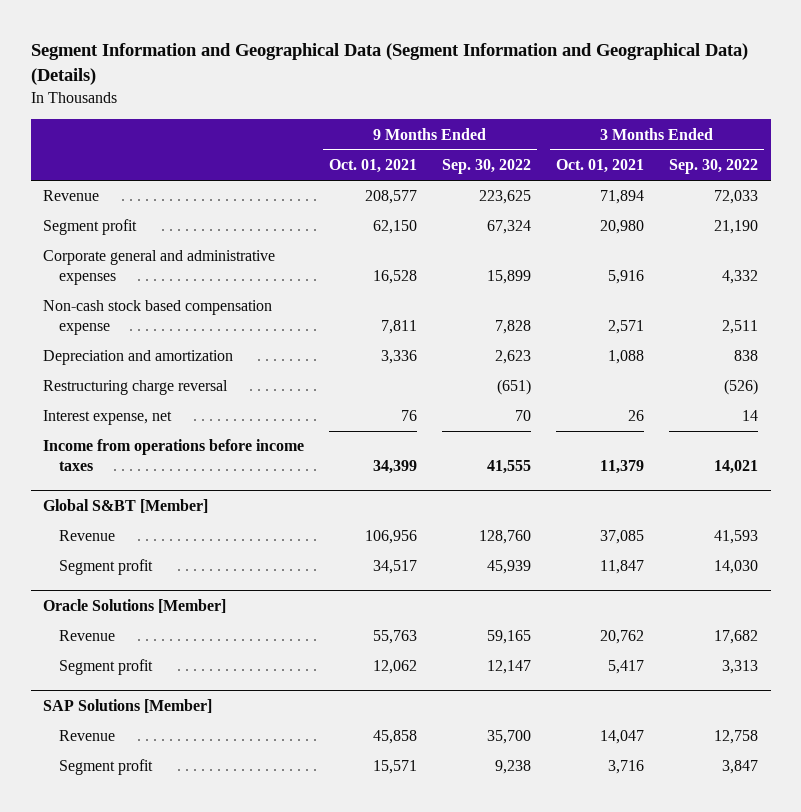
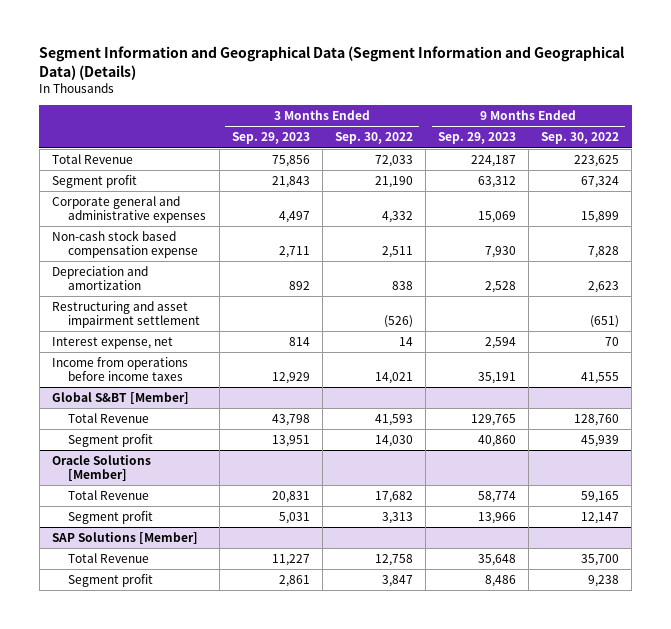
- | 9 Months Ended Oct. 01, 2021 | 9 Months Ended Sep. 30, 2022 | 3 Months Ended Oct. 01, 2021 | 3 Months Ended Sep. 30, 2022
+ | 3 Months Ended Sep. 29, 2023 | 3 Months Ended Sep. 30, 2022 | 9 Months Ended Sep. 29, 2023 | 9 Months Ended Sep. 30, 2022
- Revenue | 208,577 | 223,625 | 71,894 | 72,033
+ Total Revenue | 75,856 | 72,033 | 224,187 | 223,625
- Restructuring charge reversal | | (651) | | (526)
+ Restructuring and asset impairment settlement | | (526) | | (651)
@ Global S&BT [Member]
- Revenue | 106,956 | 128,760 | 37,085 | 41,593
+ Total Revenue | 43,798 | 41,593 | 129,765 | 128,760
@ Oracle Solutions [Member]
- Revenue | 55,763 | 59,165 | 20,762 | 17,682
+ Total Revenue | 20,831 | 17,682 | 58,774 | 59,165
@ SAP Solutions [Member]
- Revenue | 45,858 | 35,700 | 14,047 | 12,758
+ Total Revenue | 11,227 | 12,758 | 35,648 | 35,700

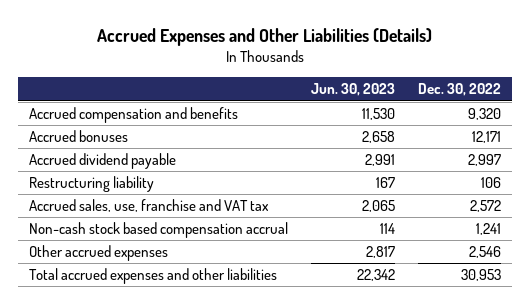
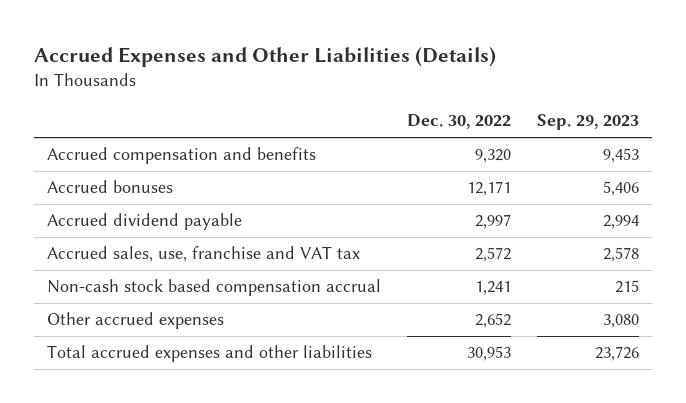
- | Jun. 30, 2023 | Dec. 30, 2022
+ | Dec. 30, 2022 | Sep. 29, 2023
- Restructuring liability | 167 | 106
- Other accrued expenses | 2,817 | 2,546
+ Other accrued expenses | 2,652 | 3,080

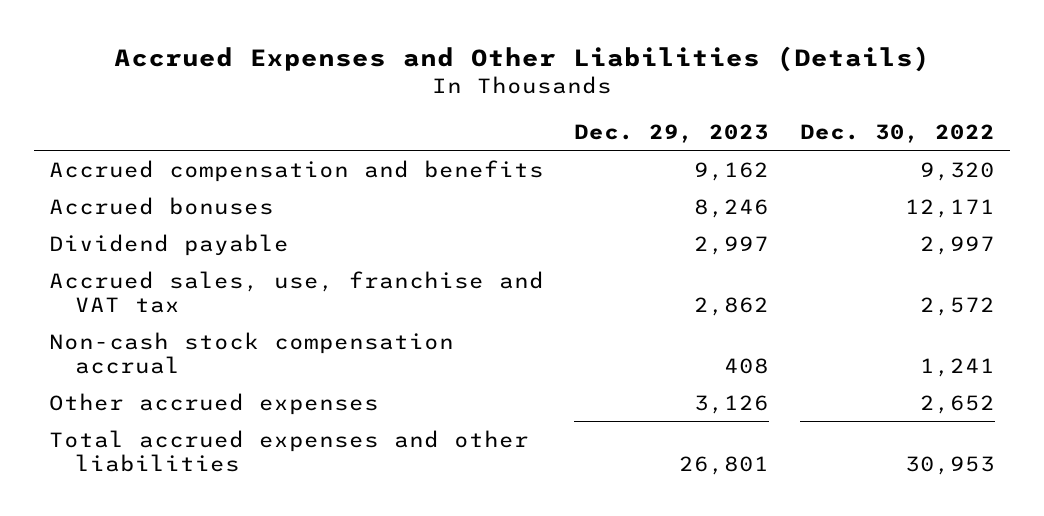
- | Dec. 30, 2022 | Sep. 29, 2023
+ | Dec. 29, 2023 | Dec. 30, 2022
- Accrued dividend payable | 2,997 | 2,994
+ Dividend payable | 2,997 | 2,997
- Non-cash stock based compensation accrual | 1,241 | 215
+ Non-cash stock compensation accrual | 408 | 1,241

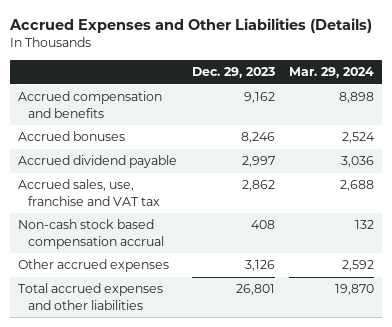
- | Dec. 29, 2023 | Dec. 30, 2022
+ | Dec. 29, 2023 | Mar. 29, 2024
- Dividend payable | 2,997 | 2,997
+ Accrued dividend payable | 2,997 | 3,036
- Non-cash stock compensation accrual | 408 | 1,241
+ Non-cash stock based compensation accrual | 408 | 132

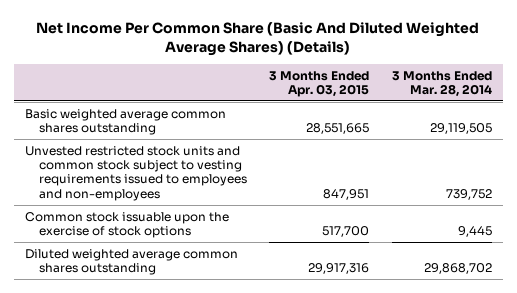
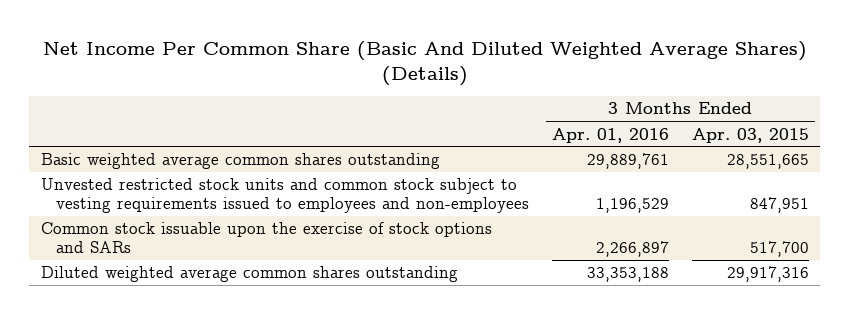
- | 3 Months Ended Apr. 03, 2015 | 3 Months Ended Mar. 28, 2014
+ | 3 Months Ended Apr. 01, 2016 | 3 Months Ended Apr. 03, 2015
- Common stock issuable upon the exercise of stock options | 517,700 | 9,445
+ Common stock issuable upon the exercise of stock options and SARs | 2,266,897 | 517,700

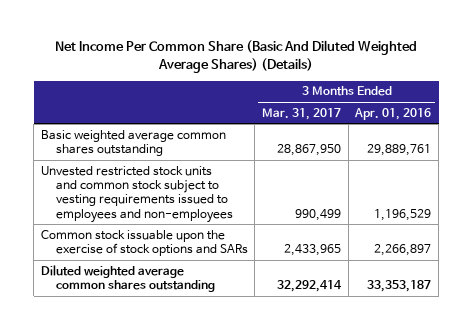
- | 3 Months Ended Apr. 01, 2016 | 3 Months Ended Apr. 03, 2015
+ | 3 Months Ended Mar. 31, 2017 | 3 Months Ended Apr. 01, 2016
- Diluted weighted average common shares outstanding | 33,353,188 | 29,917,316
+ Diluted weighted average common shares outstanding | 32,292,414 | 33,353,187

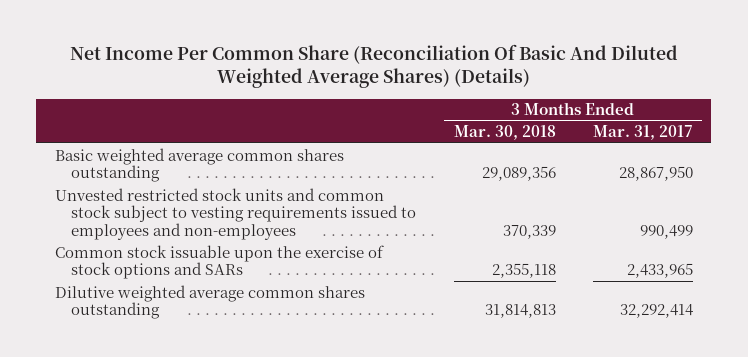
- Net Income Per Common Share (Basic And Diluted Weighted Average Shares) (Details)
+ Net Income Per Common Share (Reconciliation Of Basic And Diluted Weighted Average Shares) (Details)
- | 3 Months Ended Mar. 31, 2017 | 3 Months Ended Apr. 01, 2016
+ | 3 Months Ended Mar. 30, 2018 | 3 Months Ended Mar. 31, 2017
- Diluted weighted average common shares outstanding | 32,292,414 | 33,353,187
+ Dilutive weighted average common shares outstanding | 31,814,813 | 32,292,414

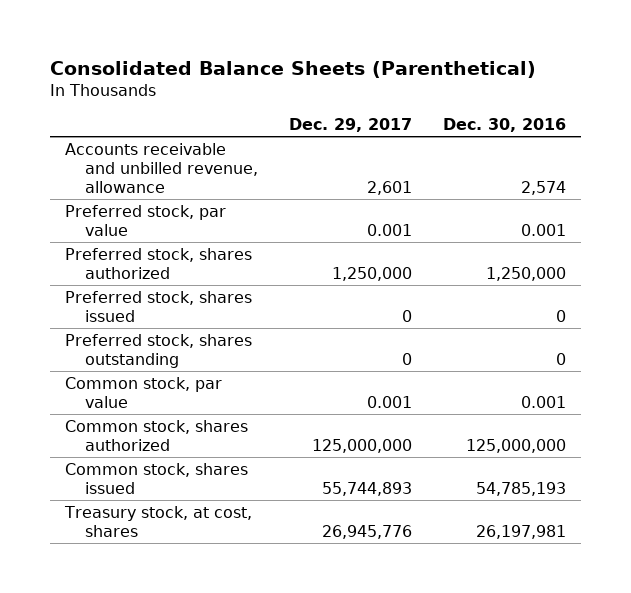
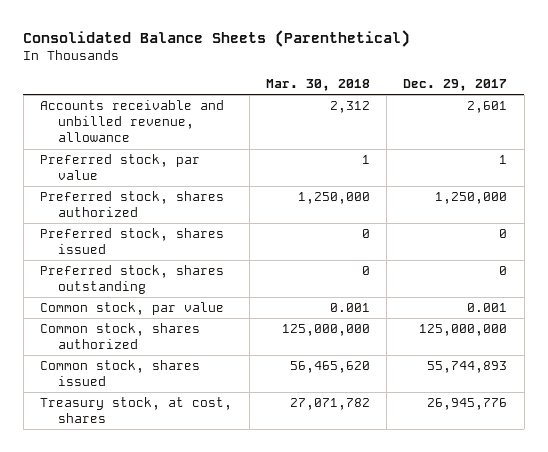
- | Dec. 29, 2017 | Dec. 30, 2016
+ | Mar. 30, 2018 | Dec. 29, 2017
- Preferred stock, par value | 0.001 | 0.001
+ Preferred stock, par value | 1 | 1

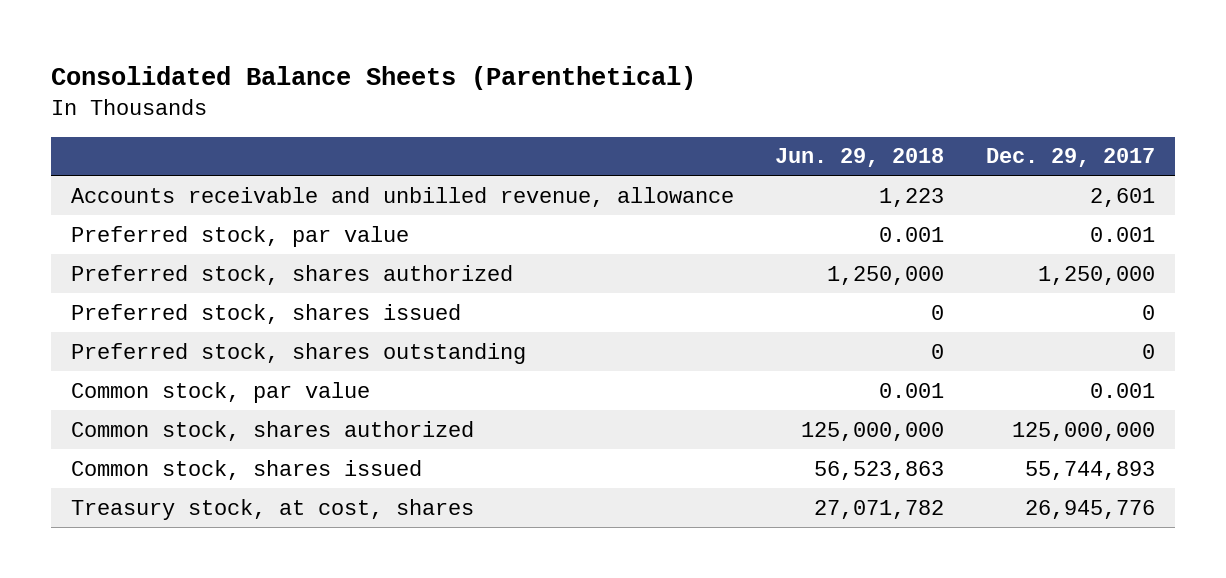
- | Mar. 30, 2018 | Dec. 29, 2017
+ | Jun. 29, 2018 | Dec. 29, 2017
- Preferred stock, par value | 1 | 1
+ Preferred stock, par value | 0.001 | 0.001

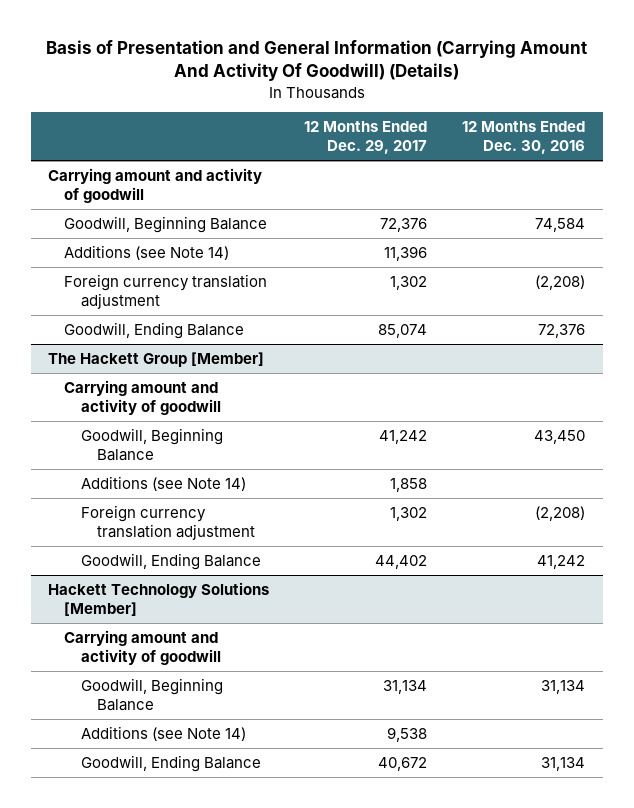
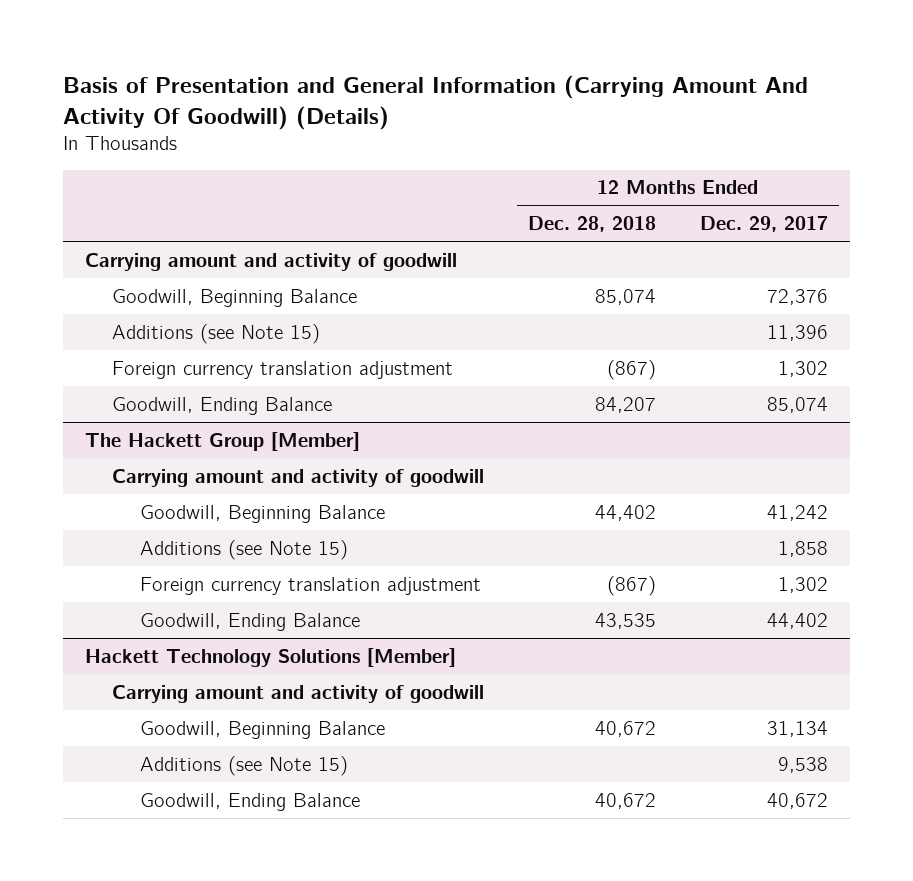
- | 12 Months Ended Dec. 29, 2017 | 12 Months Ended Dec. 30, 2016
+ | 12 Months Ended Dec. 28, 2018 | 12 Months Ended Dec. 29, 2017
- Additions (see Note 14) | 11,396 |
+ Additions (see Note 15) | | 11,396
@ The Hackett Group [Member]
- Additions (see Note 14) | 1,858 |
+ Additions (see Note 15) | | 1,858
@ Hackett Technology Solutions [Member]
- Additions (see Note 14) | 9,538 |
+ Additions (see Note 15) | | 9,538

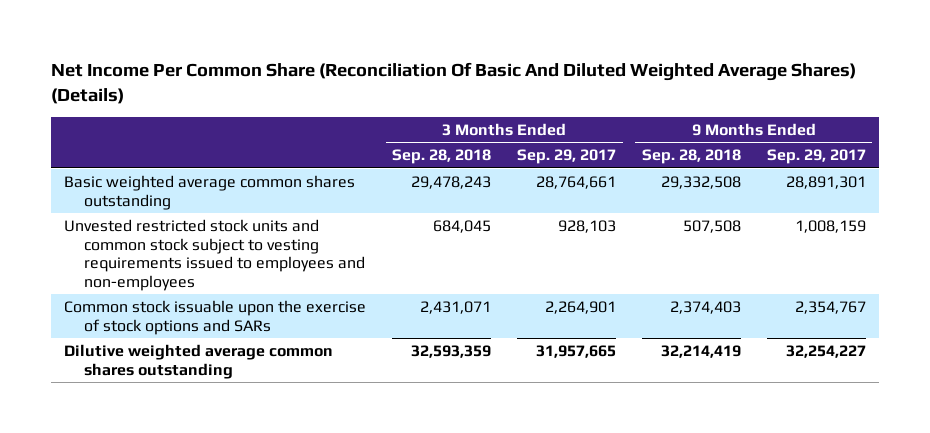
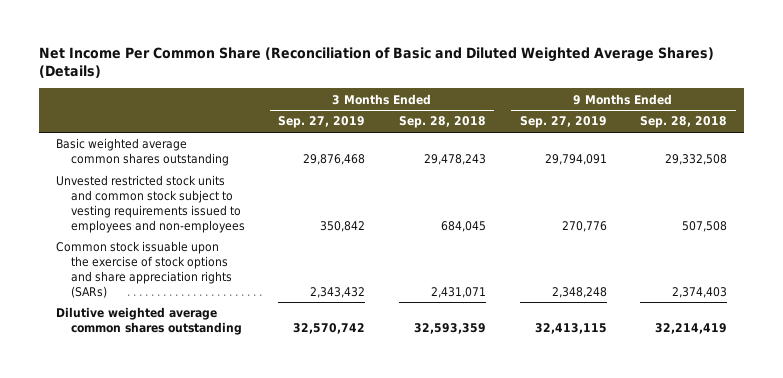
- Net Income Per Common Share (Reconciliation Of Basic And Diluted Weighted Average Shares) (Details)
+ Net Income Per Common Share (Reconciliation of Basic and Diluted Weighted Average Shares) (Details)
- | 3 Months Ended Sep. 28, 2018 | 3 Months Ended Sep. 29, 2017 | 9 Months Ended Sep. 28, 2018 | 9 Months Ended Sep. 29, 2017
+ | 3 Months Ended Sep. 27, 2019 | 3 Months Ended Sep. 28, 2018 | 9 Months Ended Sep. 27, 2019 | 9 Months Ended Sep. 28, 2018
- Common stock issuable upon the exercise of stock options and SARs | 2,431,071 | 2,264,901 | 2,374,403 | 2,354,767
+ Common stock issuable upon the exercise of stock options and share appreciation rights (SARs) | 2,343,432 | 2,431,071 | 2,348,248 | 2,374,403

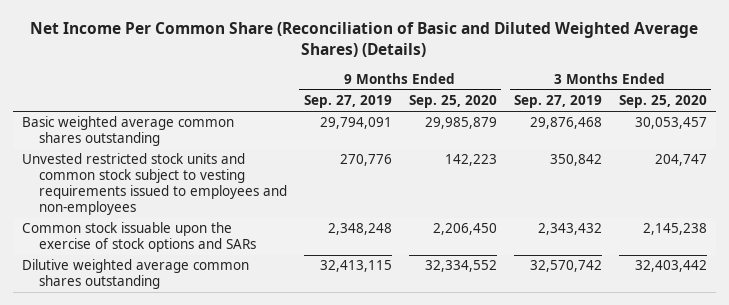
- | 3 Months Ended Sep. 27, 2019 | 3 Months Ended Sep. 28, 2018 | 9 Months Ended Sep. 27, 2019 | 9 Months Ended Sep. 28, 2018
+ | 9 Months Ended Sep. 27, 2019 | 9 Months Ended Sep. 25, 2020 | 3 Months Ended Sep. 27, 2019 | 3 Months Ended Sep. 25, 2020
- Common stock issuable upon the exercise of stock options and share appreciation rights (SARs) | 2,343,432 | 2,431,071 | 2,348,248 | 2,374,403
+ Common stock issuable upon the exercise of stock options and SARs | 2,348,248 | 2,206,450 | 2,343,432 | 2,145,238

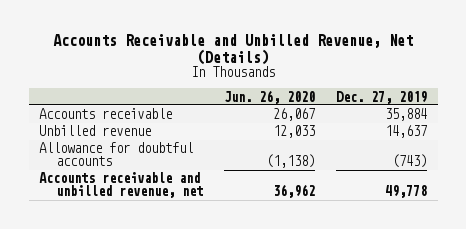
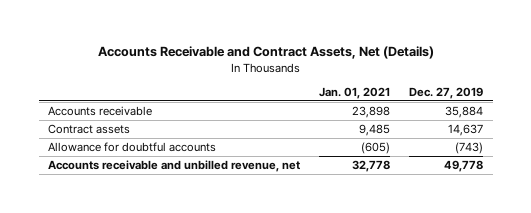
- Accounts Receivable and Unbilled Revenue, Net (Details)
+ Accounts Receivable and Contract Assets, Net (Details)
- | Jun. 26, 2020 | Dec. 27, 2019
+ | Jan. 01, 2021 | Dec. 27, 2019
- Unbilled revenue | 12,033 | 14,637
+ Contract assets | 9,485 | 14,637

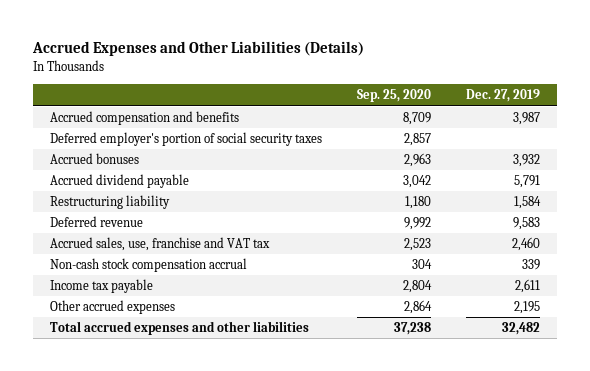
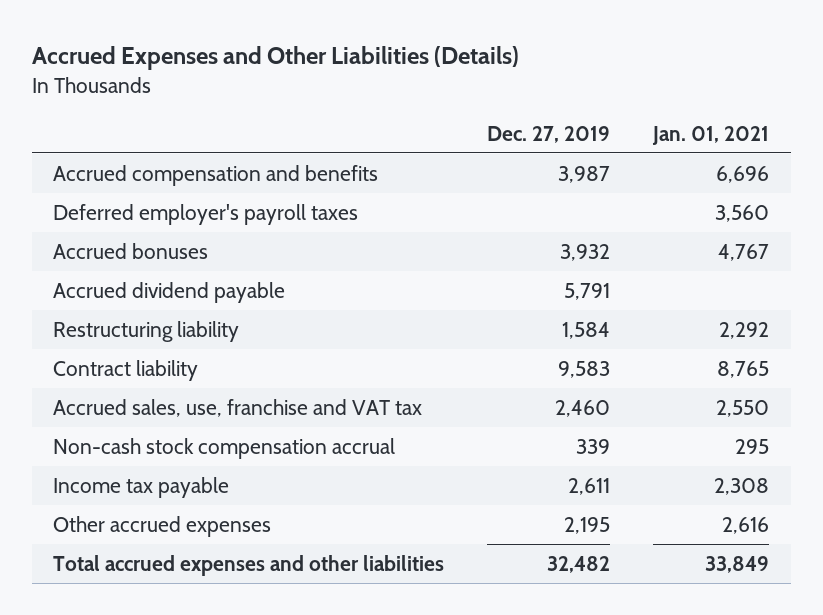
- | Sep. 25, 2020 | Dec. 27, 2019
+ | Dec. 27, 2019 | Jan. 01, 2021
- Deferred employer's portion of social security taxes | 2,857 |
+ Deferred employer's payroll taxes | | 3,560
- Deferred revenue | 9,992 | 9,583
+ Contract liability | 9,583 | 8,765

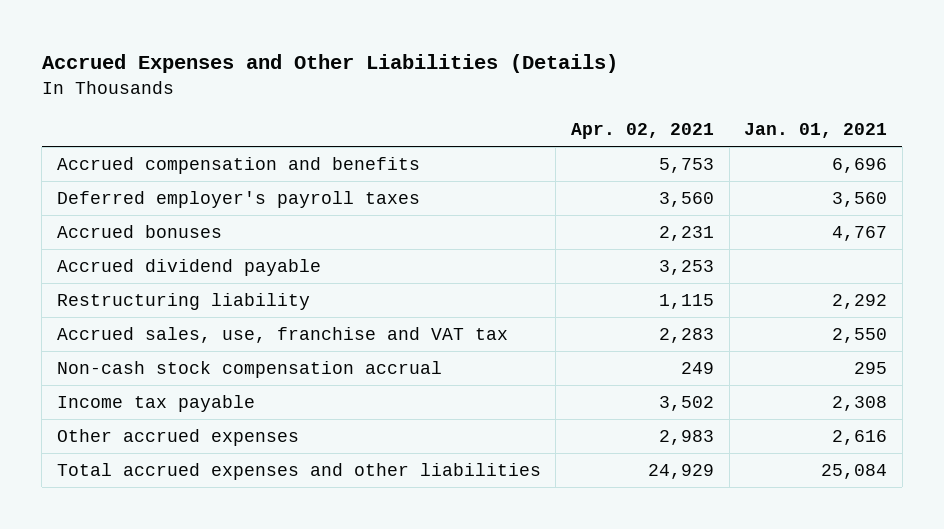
- | Dec. 27, 2019 | Jan. 01, 2021
+ | Apr. 02, 2021 | Jan. 01, 2021
- Contract liability | 9,583 | 8,765
- Total accrued expenses and other liabilities | 32,482 | 33,849
+ Total accrued expenses and other liabilities | 24,929 | 25,084

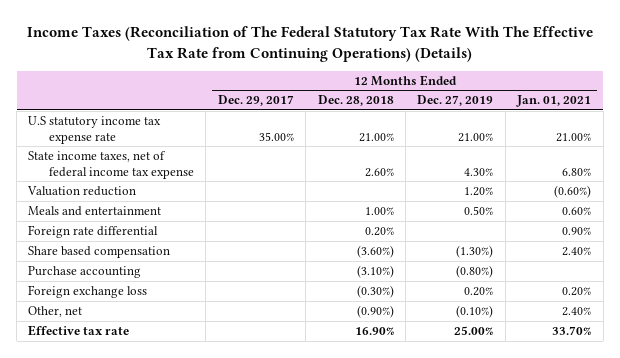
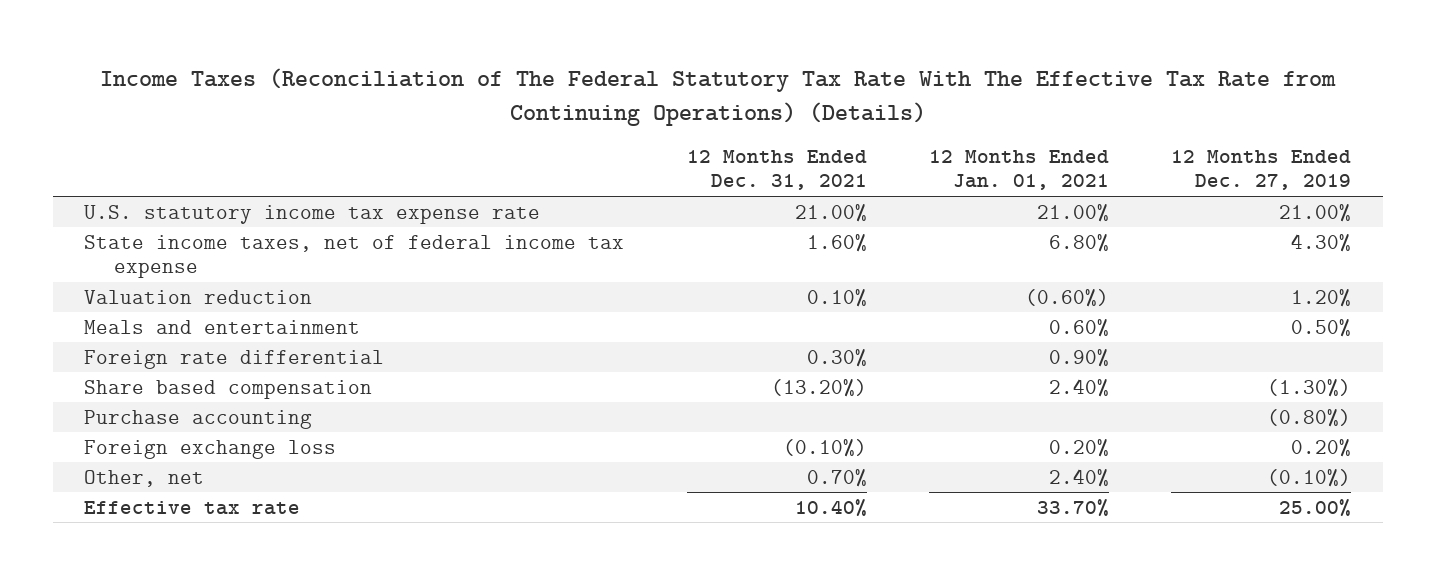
- | 12 Months Ended Dec. 29, 2017 | 12 Months Ended Dec. 28, 2018 | 12 Months Ended Dec. 27, 2019 | 12 Months Ended Jan. 01, 2021
+ | 12 Months Ended Dec. 31, 2021 | 12 Months Ended Jan. 01, 2021 | 12 Months Ended Dec. 27, 2019
- U.S statutory income tax expense rate | 35.00% | 21.00% | 21.00% | 21.00%
+ U.S. statutory income tax expense rate | 21.00% | 21.00% | 21.00%

